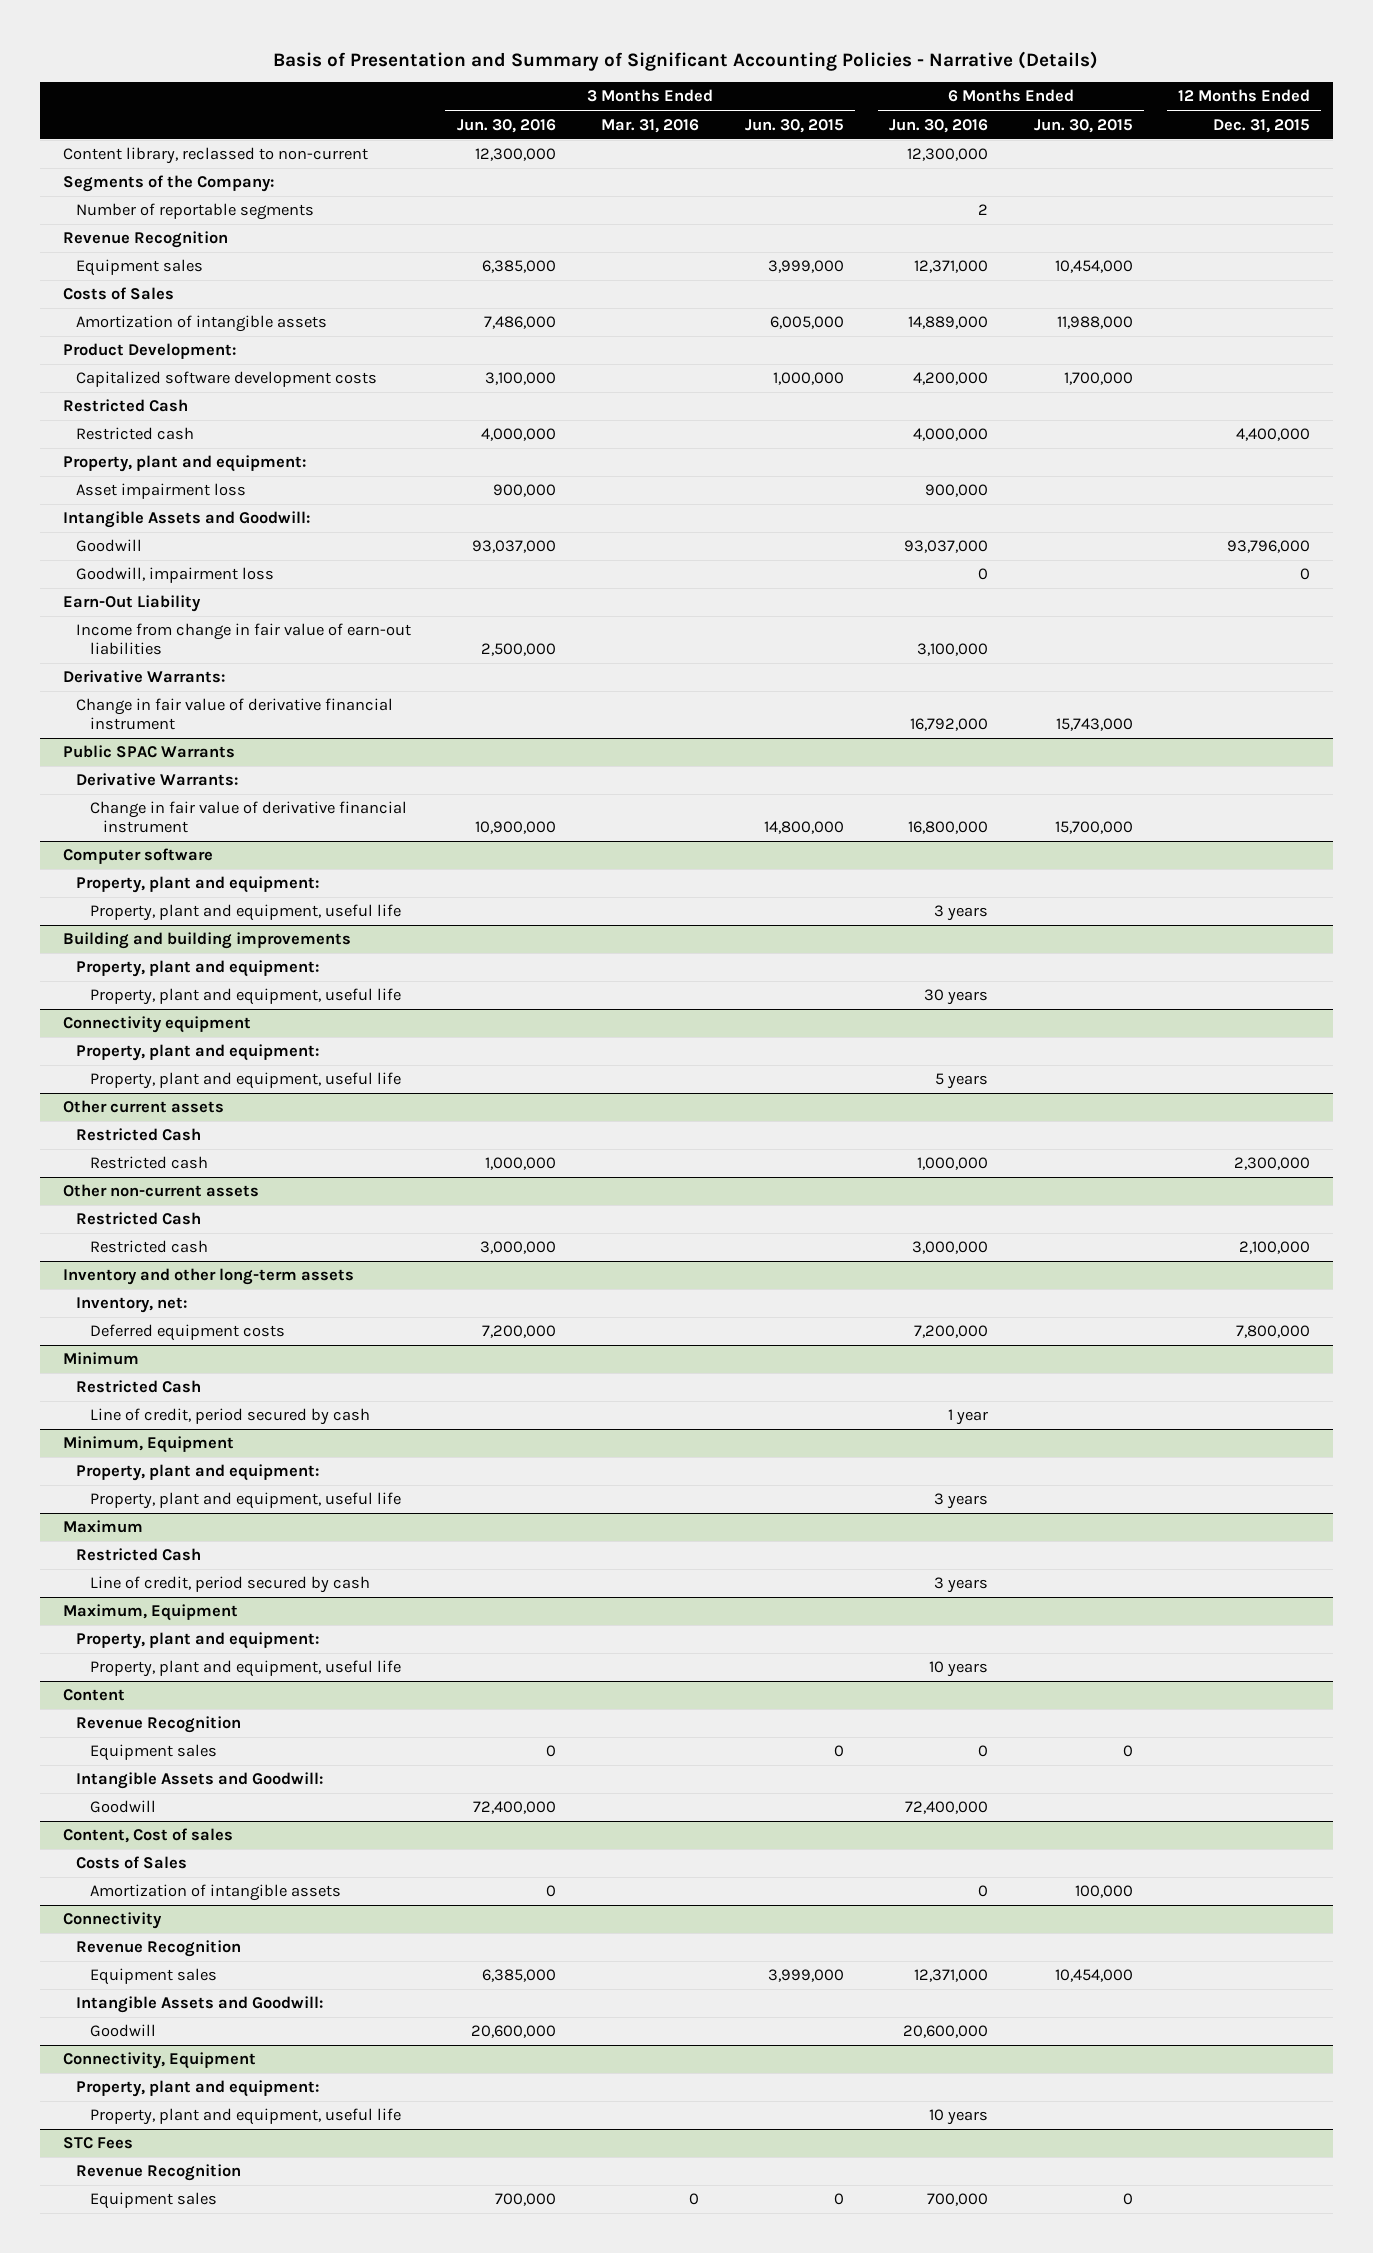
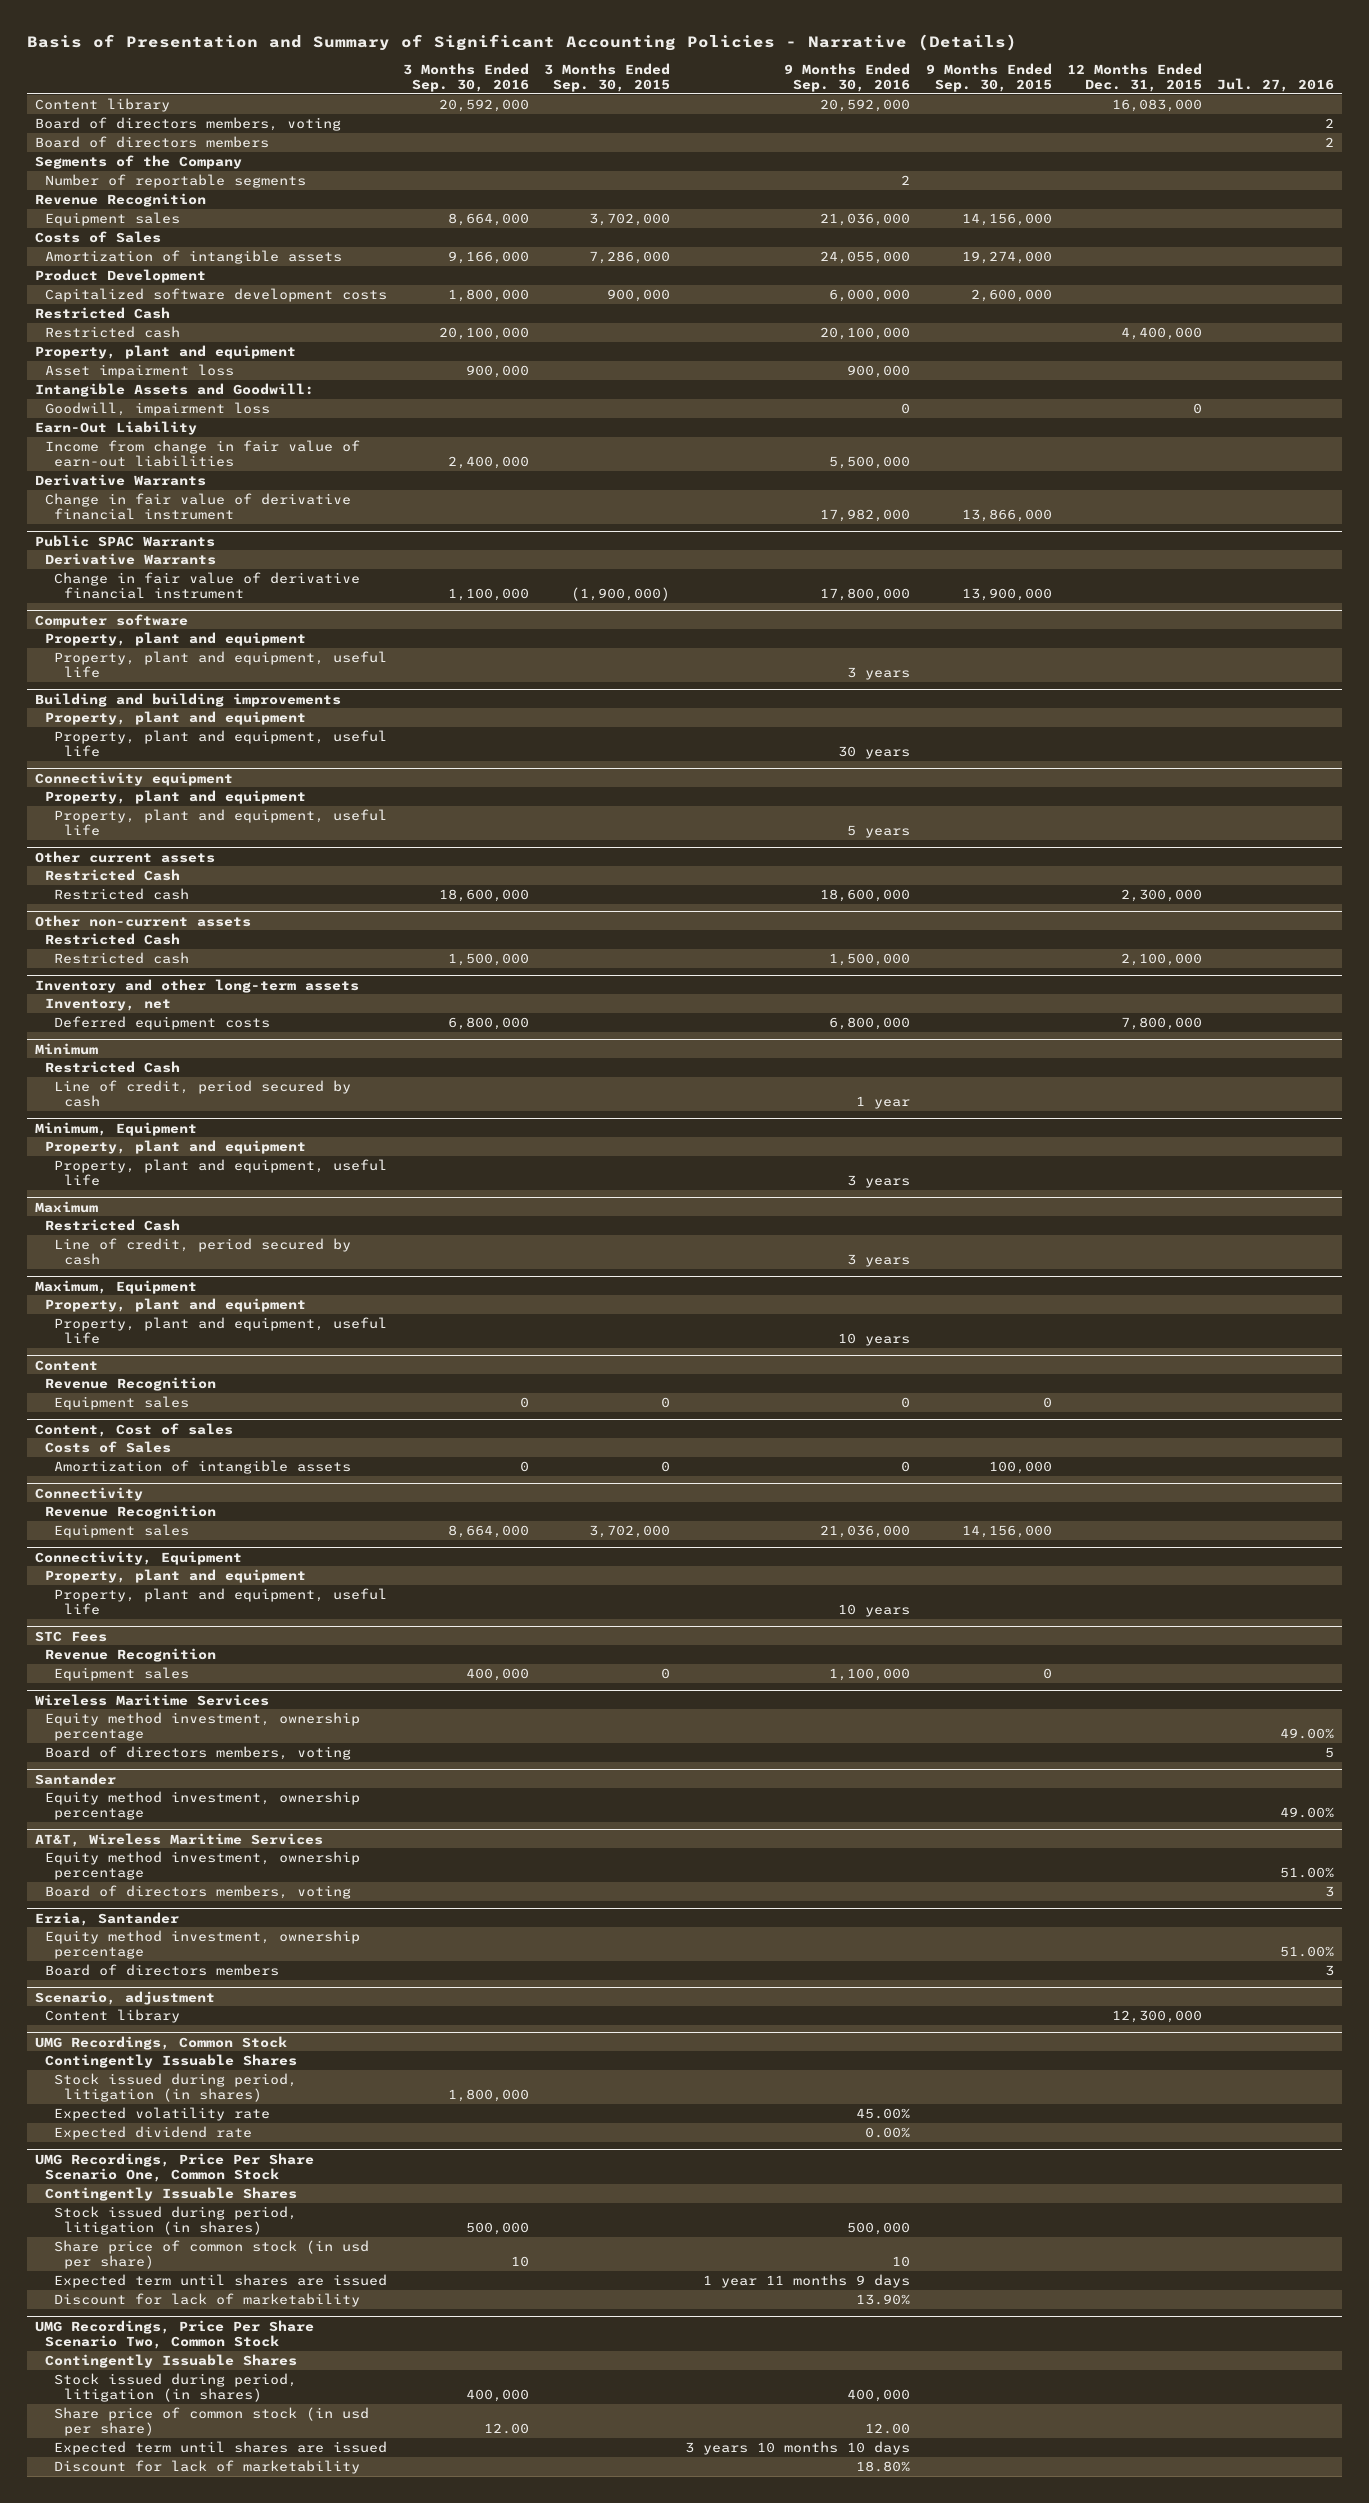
- | 3 Months Ended Jun. 30, 2016 | 3 Months Ended Mar. 31, 2016 | 3 Months Ended Jun. 30, 2015 | 6 Months Ended Jun. 30, 2016 | 6 Months Ended Jun. 30, 2015 | 12 Months Ended Dec. 31, 2015
+ | 3 Months Ended Sep. 30, 2016 | 3 Months Ended Sep. 30, 2015 | 9 Months Ended Sep. 30, 2016 | 9 Months Ended Sep. 30, 2015 | 12 Months Ended Dec. 31, 2015 | Jul. 27, 2016
- Content library, reclassed to non-current | 12,300,000 | | | 12,300,000 | |
- Segments of the Company:
+ Content library | 20,592,000 | | 20,592,000 | | 16,083,000 |
+ Board of directors members, voting | | | | | | 2
+ Board of directors members | | | | | | 2
+ Segments of the Company
- Product Development:
+ Product Development
- Property, plant and equipment:
+ Property, plant and equipment
- Goodwill | 93,037,000 | | | 93,037,000 | | 93,796,000
- Derivative Warrants:
+ Derivative Warrants
@ Public SPAC Warrants
- Derivative Warrants:
+ Derivative Warrants
@ Computer software
- Property, plant and equipment:
+ Property, plant and equipment
@ Building and building improvements
- Property, plant and equipment:
+ Property, plant and equipment
@ Connectivity equipment
- Property, plant and equipment:
+ Property, plant and equipment
@ Inventory and other long-term assets
- Inventory, net:
+ Inventory, net
@ Minimum, Equipment
- Property, plant and equipment:
+ Property, plant and equipment
@ Maximum, Equipment
- Property, plant and equipment:
+ Property, plant and equipment
@ Content
- Intangible Assets and Goodwill:
- Goodwill | 72,400,000 | | | 72,400,000 | |
@ Connectivity
- Intangible Assets and Goodwill:
- Goodwill | 20,600,000 | | | 20,600,000 | |
@ Connectivity, Equipment
- Property, plant and equipment:
+ Property, plant and equipment
+ Wireless Maritime Services
+ Equity method investment, ownership percentage | | | | | | 49.00%
+ Board of directors members, voting | | | | | | 5
+ Santander
+ Equity method investment, ownership percentage | | | | | | 49.00%
+ AT&T, Wireless Maritime Services
+ Equity method investment, ownership percentage | | | | | | 51.00%
+ Board of directors members, voting | | | | | | 3
+ Erzia, Santander
+ Equity method investment, ownership percentage | | | | | | 51.00%
+ Board of directors members | | | | | | 3
+ Scenario, adjustment
+ Content library | | | | | 12,300,000 |
+ UMG Recordings, Common Stock
+ Contingently Issuable Shares
+ Stock issued during period, litigation (in shares) | 1,800,000 | | | | |
+ Expected volatility rate | | | 45.00% | | |
+ Expected dividend rate | | | 0.00% | | |
+ UMG Recordings, Price Per Share Scenario One, Common Stock
+ Contingently Issuable Shares
+ Stock issued during period, litigation (in shares) | 500,000 | | 500,000 | | |
+ Share price of common stock (in usd per share) | 10 | | 10 | | |
+ Expected term until shares are issued | | | 1 year 11 months 9 days | | |
+ Discount for lack of marketability | | | 13.90% | | |
+ UMG Recordings, Price Per Share Scenario Two, Common Stock
+ Contingently Issuable Shares
+ Stock issued during period, litigation (in shares) | 400,000 | | 400,000 | | |
+ Share price of common stock (in usd per share) | 12.00 | | 12.00 | | |
+ Expected term until shares are issued | | | 3 years 10 months 10 days | | |
+ Discount for lack of marketability | | | 18.80% | | |

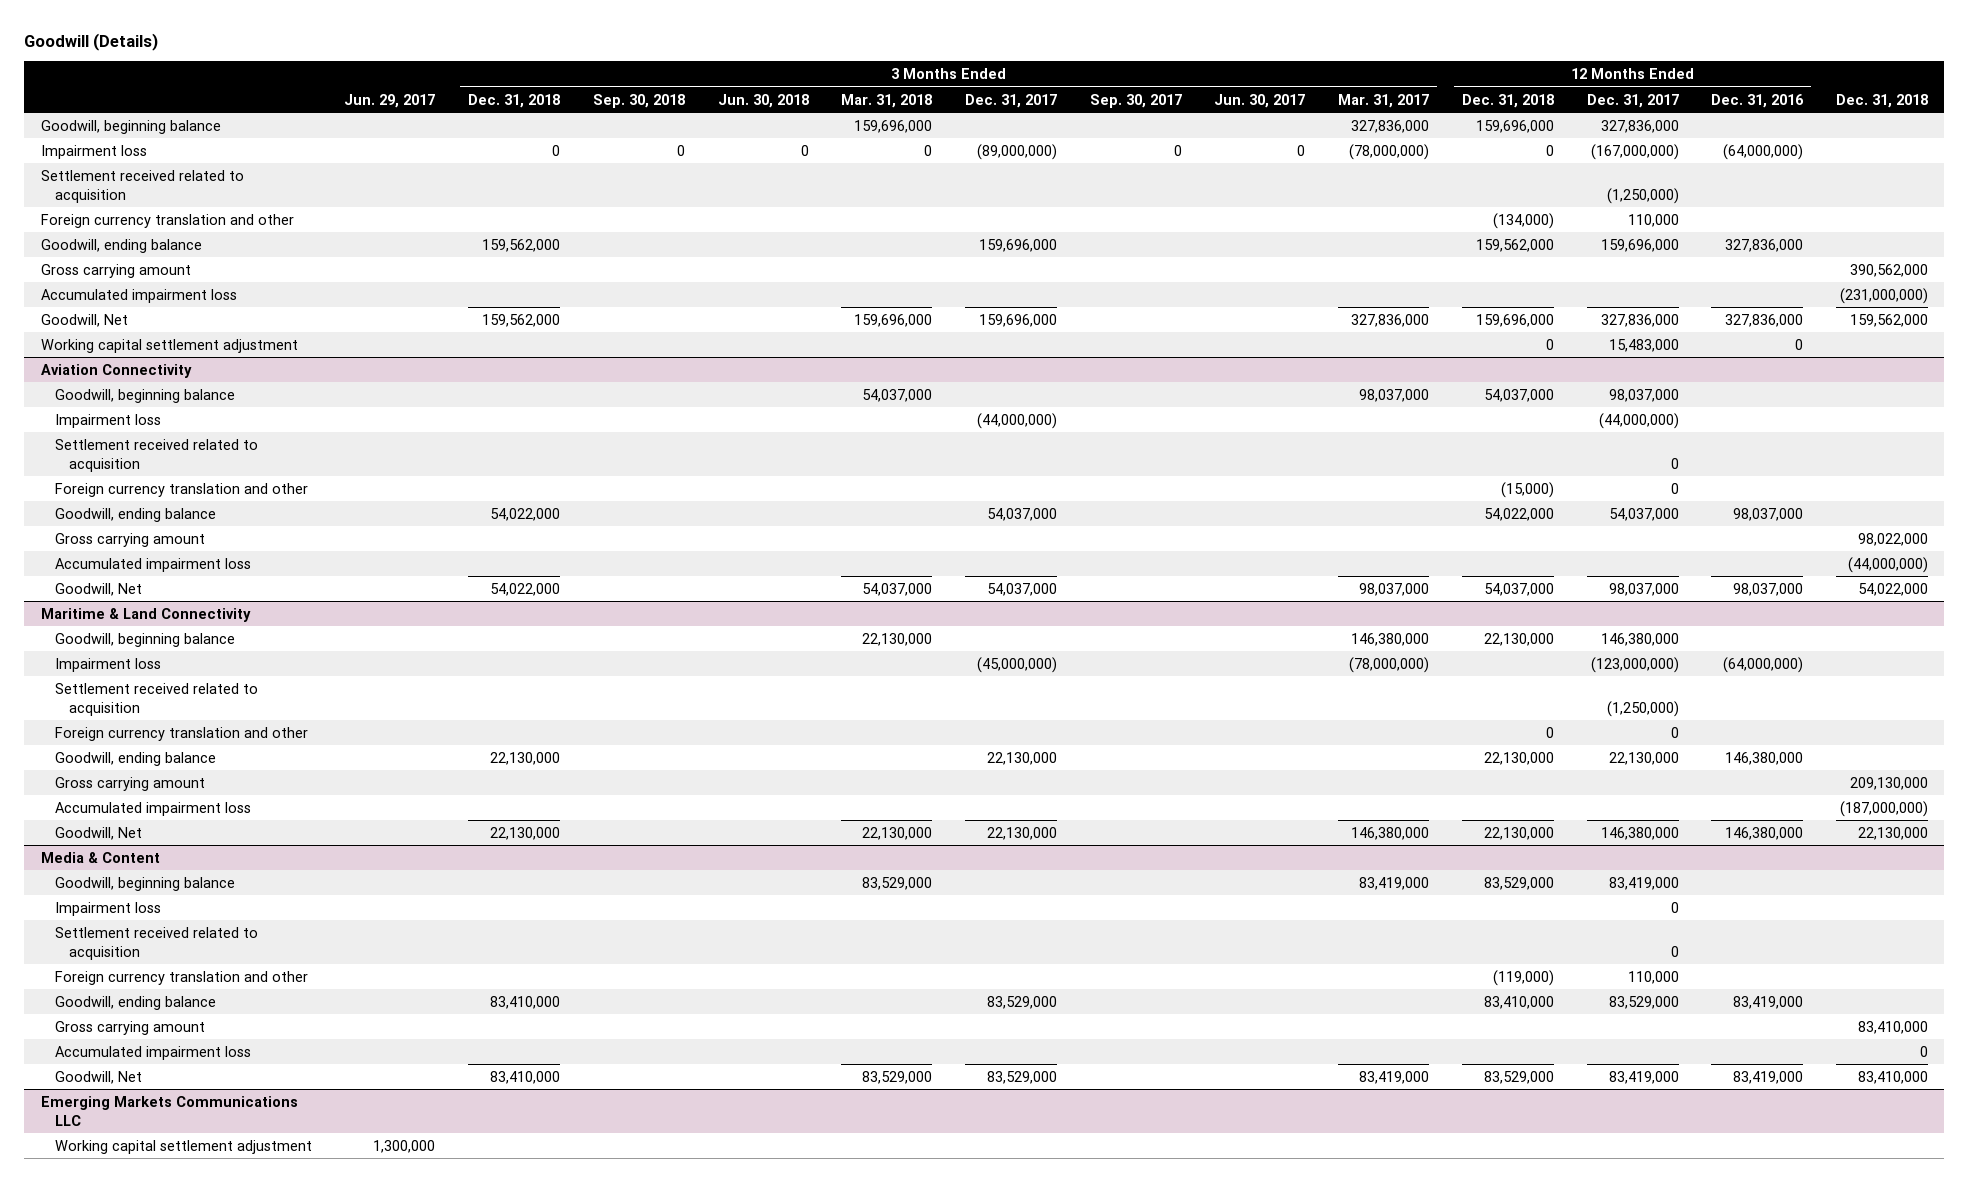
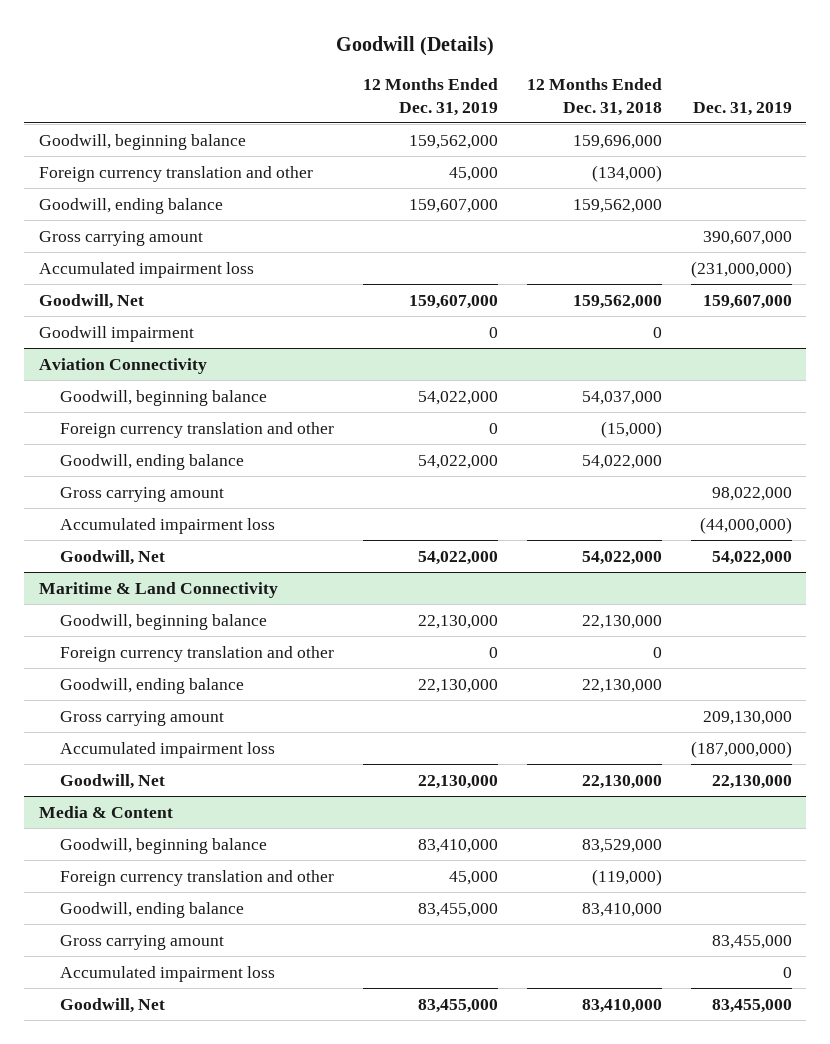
- | Jun. 29, 2017 | 3 Months Ended Dec. 31, 2018 | 3 Months Ended Sep. 30, 2018 | 3 Months Ended Jun. 30, 2018 | 3 Months Ended Mar. 31, 2018 | 3 Months Ended Dec. 31, 2017 | 3 Months Ended Sep. 30, 2017 | 3 Months Ended Jun. 30, 2017 | 3 Months Ended Mar. 31, 2017 | 12 Months Ended Dec. 31, 2018 | 12 Months Ended Dec. 31, 2017 | 12 Months Ended Dec. 31, 2016 | Dec. 31, 2018
+ | 12 Months Ended Dec. 31, 2019 | 12 Months Ended Dec. 31, 2018 | Dec. 31, 2019
- Impairment loss | | 0 | 0 | 0 | 0 | (89,000,000) | 0 | 0 | (78,000,000) | 0 | (167,000,000) | (64,000,000) |
- Settlement received related to acquisition | | | | | | | | | | | (1,250,000) | |
- Goodwill, Net | | 159,562,000 | | | 159,696,000 | 159,696,000 | | | 327,836,000 | 159,696,000 | 327,836,000 | 327,836,000 | 159,562,000
- Working capital settlement adjustment | | | | | | | | | | 0 | 15,483,000 | 0 |
+ Goodwill, Net | 159,607,000 | 159,562,000 | 159,607,000
+ Goodwill impairment | 0 | 0 |
@ Aviation Connectivity
- Impairment loss | | | | | | (44,000,000) | | | | | (44,000,000) | |
- Settlement received related to acquisition | | | | | | | | | | | 0 | |
- Goodwill, Net | | 54,022,000 | | | 54,037,000 | 54,037,000 | | | 98,037,000 | 54,037,000 | 98,037,000 | 98,037,000 | 54,022,000
+ Goodwill, Net | 54,022,000 | 54,022,000 | 54,022,000
@ Maritime & Land Connectivity
- Impairment loss | | | | | | (45,000,000) | | | (78,000,000) | | (123,000,000) | (64,000,000) |
- Settlement received related to acquisition | | | | | | | | | | | (1,250,000) | |
@ Media & Content
- Impairment loss | | | | | | | | | | | 0 | |
- Settlement received related to acquisition | | | | | | | | | | | 0 | |
- Goodwill, Net | | 83,410,000 | | | 83,529,000 | 83,529,000 | | | 83,419,000 | 83,529,000 | 83,419,000 | 83,419,000 | 83,410,000
- Emerging Markets Communications LLC
- Working capital settlement adjustment | 1,300,000 | | | | | | | | | | | |
@ Media & Content
+ Goodwill, Net | 83,455,000 | 83,410,000 | 83,455,000

